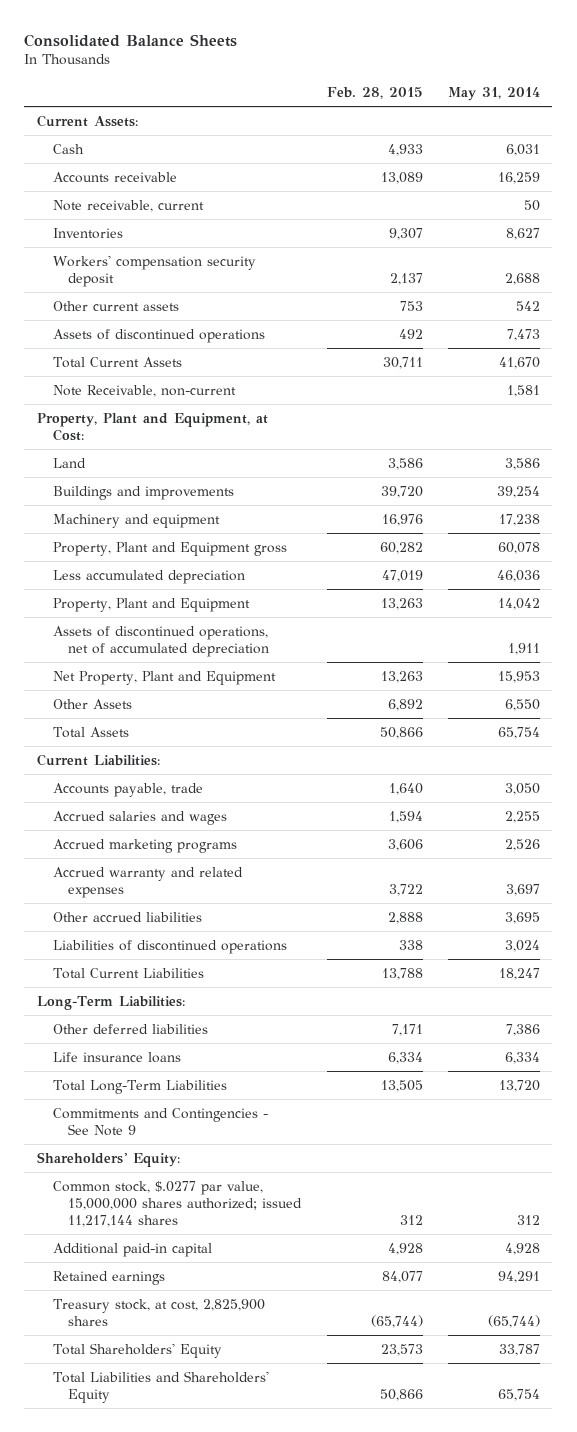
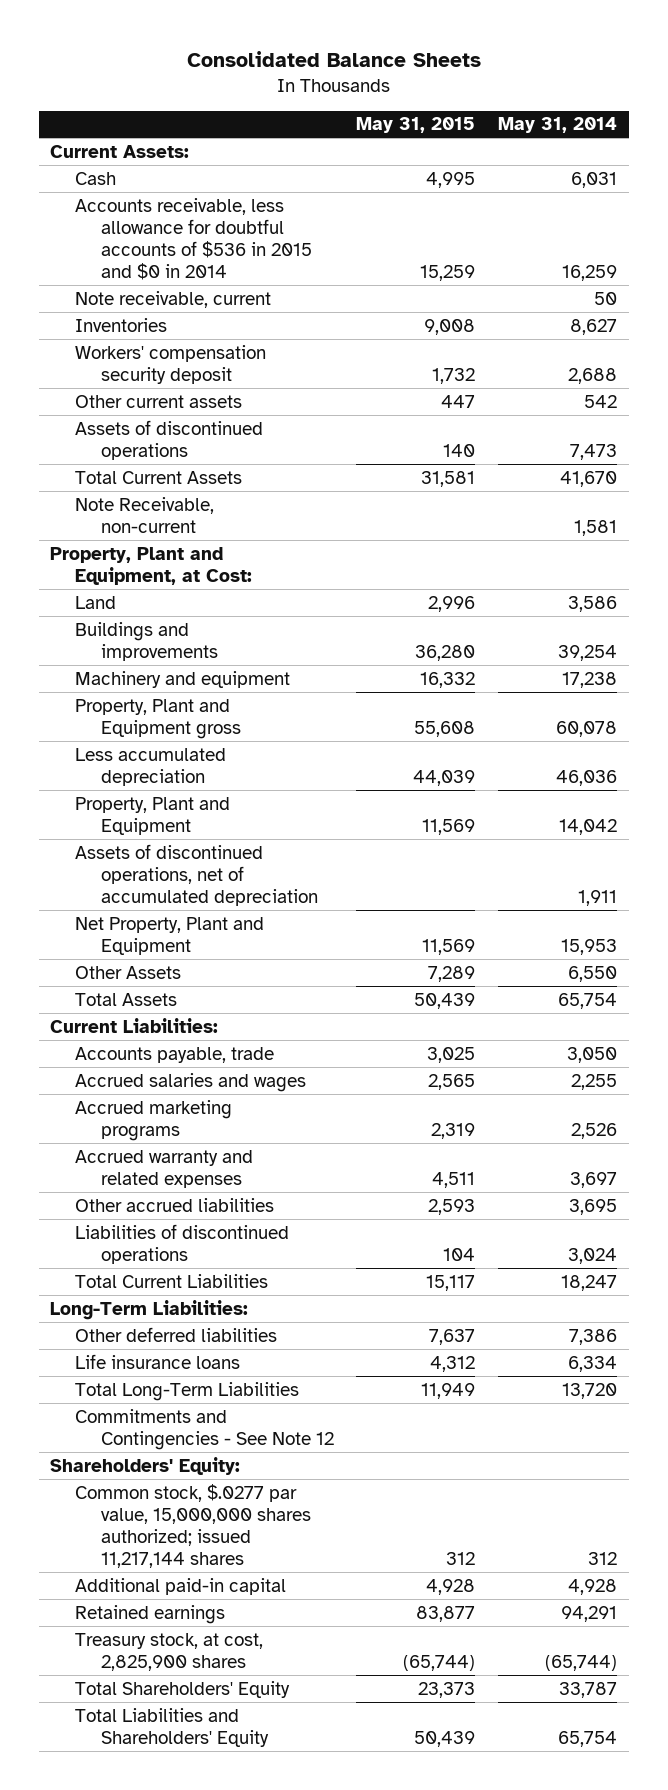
- | Feb. 28, 2015 | May 31, 2014
+ | May 31, 2015 | May 31, 2014
- Accounts receivable | 13,089 | 16,259
+ Accounts receivable, less allowance for doubtful accounts of $536 in 2015 and $0 in 2014 | 15,259 | 16,259
- Commitments and Contingencies - See Note 9
+ Commitments and Contingencies - See Note 12

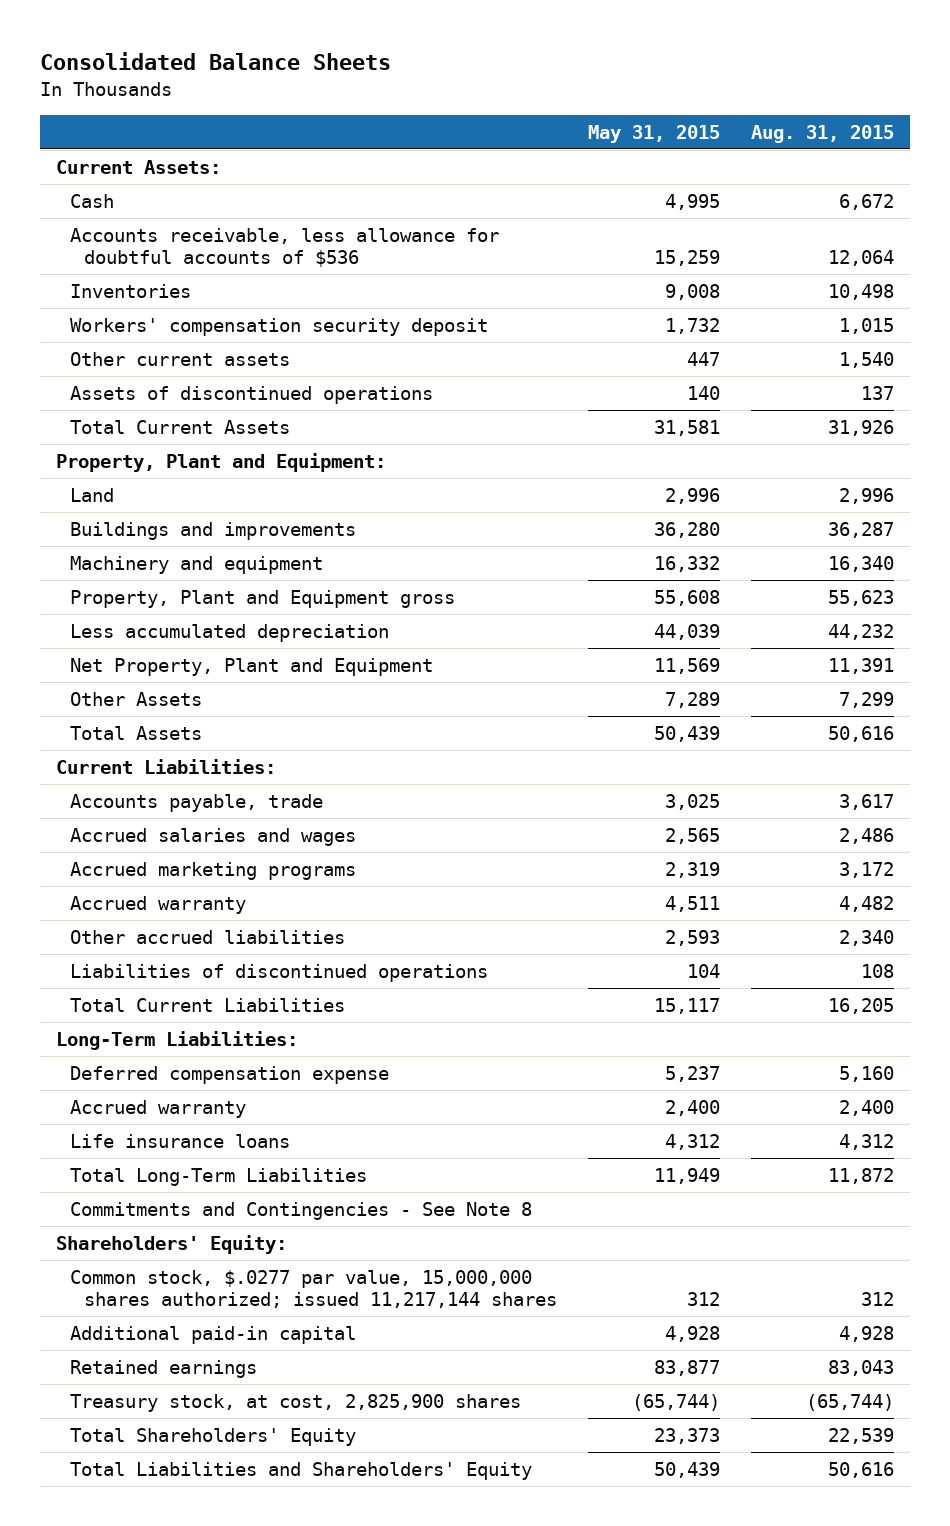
- | May 31, 2015 | May 31, 2014
+ | May 31, 2015 | Aug. 31, 2015
- Accounts receivable, less allowance for doubtful accounts of $536 in 2015 and $0 in 2014 | 15,259 | 16,259
- Note receivable, current | | 50
+ Accounts receivable, less allowance for doubtful accounts of $536 | 15,259 | 12,064
- Note Receivable, non-current | | 1,581
- Property, Plant and Equipment, at Cost:
+ Property, Plant and Equipment:
- Property, Plant and Equipment | 11,569 | 14,042
- Assets of discontinued operations, net of accumulated depreciation | | 1,911
- Accrued warranty and related expenses | 4,511 | 3,697
+ Accrued warranty | 4,511 | 4,482
- Other deferred liabilities | 7,637 | 7,386
+ Deferred compensation expense | 5,237 | 5,160
+ Accrued warranty | 2,400 | 2,400
- Commitments and Contingencies - See Note 12
+ Commitments and Contingencies - See Note 8

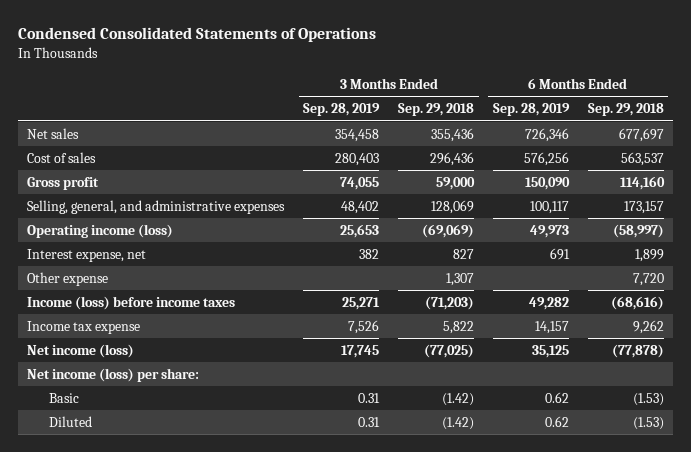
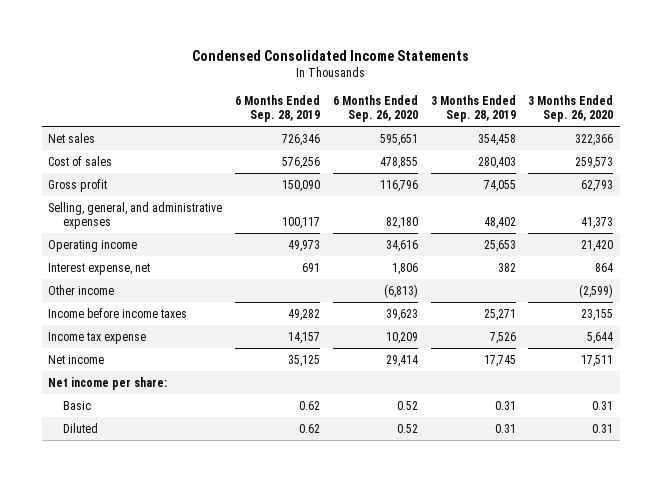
- Condensed Consolidated Statements of Operations
+ Condensed Consolidated Income Statements
- | 3 Months Ended Sep. 28, 2019 | 3 Months Ended Sep. 29, 2018 | 6 Months Ended Sep. 28, 2019 | 6 Months Ended Sep. 29, 2018
+ | 6 Months Ended Sep. 28, 2019 | 6 Months Ended Sep. 26, 2020 | 3 Months Ended Sep. 28, 2019 | 3 Months Ended Sep. 26, 2020
- Operating income (loss) | 25,653 | (69,069) | 49,973 | (58,997)
+ Operating income | 49,973 | 34,616 | 25,653 | 21,420
- Other expense | | 1,307 | | 7,720
- Income (loss) before income taxes | 25,271 | (71,203) | 49,282 | (68,616)
+ Other income | | (6,813) | | (2,599)
+ Income before income taxes | 49,282 | 39,623 | 25,271 | 23,155
- Net income (loss) | 17,745 | (77,025) | 35,125 | (77,878)
- Net income (loss) per share:
+ Net income | 35,125 | 29,414 | 17,745 | 17,511
+ Net income per share:

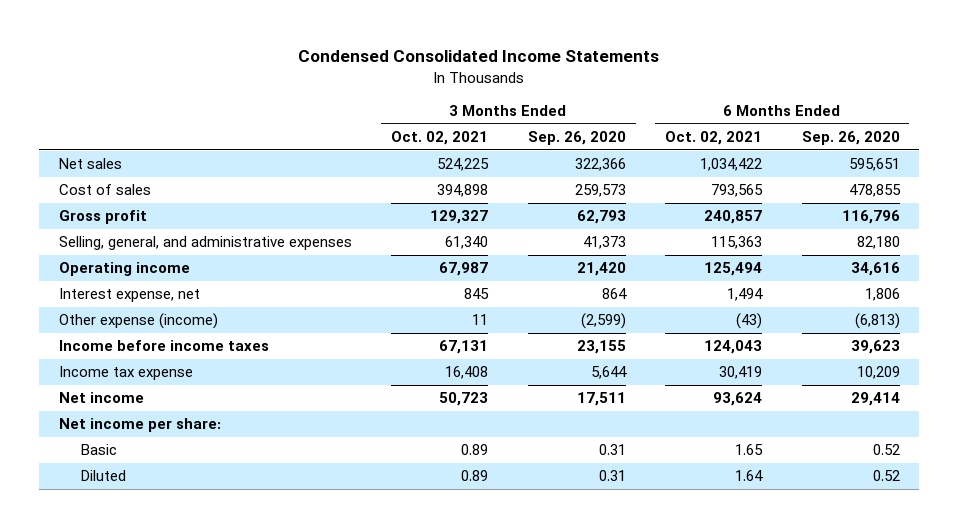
- | 6 Months Ended Sep. 28, 2019 | 6 Months Ended Sep. 26, 2020 | 3 Months Ended Sep. 28, 2019 | 3 Months Ended Sep. 26, 2020
+ | 3 Months Ended Oct. 02, 2021 | 3 Months Ended Sep. 26, 2020 | 6 Months Ended Oct. 02, 2021 | 6 Months Ended Sep. 26, 2020
- Other income | | (6,813) | | (2,599)
+ Other expense (income) | 11 | (2,599) | (43) | (6,813)

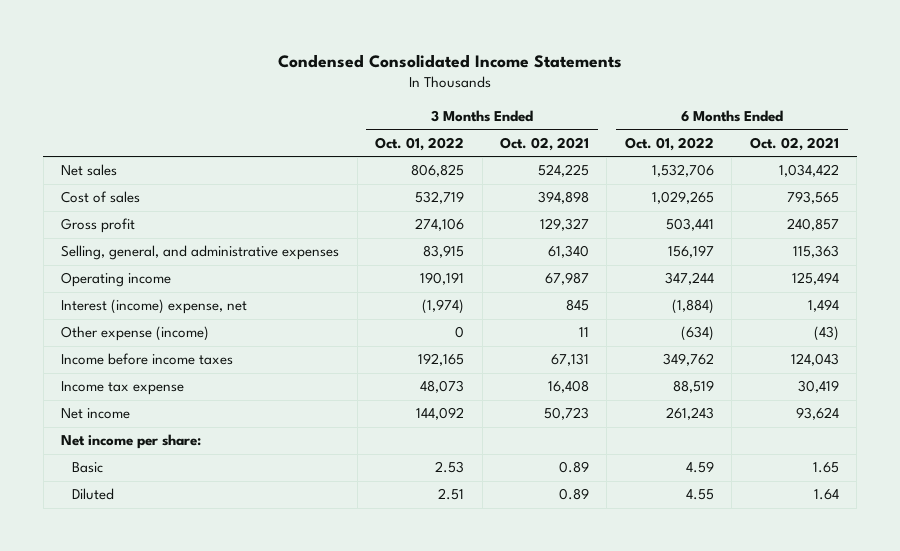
- | 3 Months Ended Oct. 02, 2021 | 3 Months Ended Sep. 26, 2020 | 6 Months Ended Oct. 02, 2021 | 6 Months Ended Sep. 26, 2020
+ | 3 Months Ended Oct. 01, 2022 | 3 Months Ended Oct. 02, 2021 | 6 Months Ended Oct. 01, 2022 | 6 Months Ended Oct. 02, 2021
- Interest expense, net | 845 | 864 | 1,494 | 1,806
+ Interest (income) expense, net | (1,974) | 845 | (1,884) | 1,494

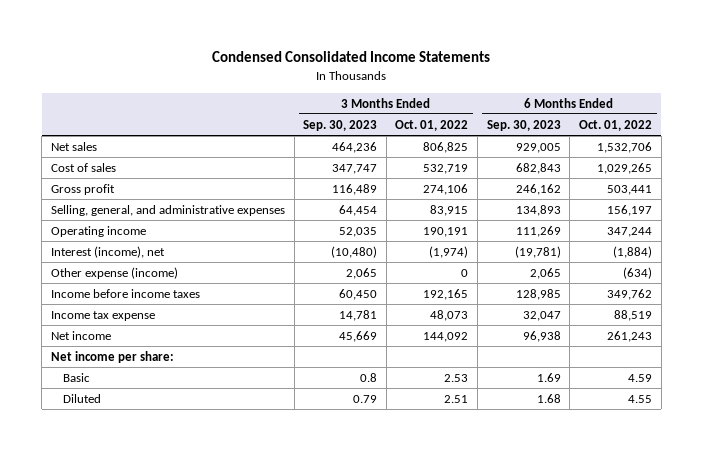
- | 3 Months Ended Oct. 01, 2022 | 3 Months Ended Oct. 02, 2021 | 6 Months Ended Oct. 01, 2022 | 6 Months Ended Oct. 02, 2021
+ | 3 Months Ended Sep. 30, 2023 | 3 Months Ended Oct. 01, 2022 | 6 Months Ended Sep. 30, 2023 | 6 Months Ended Oct. 01, 2022
- Interest (income) expense, net | (1,974) | 845 | (1,884) | 1,494
+ Interest (income), net | (10,480) | (1,974) | (19,781) | (1,884)

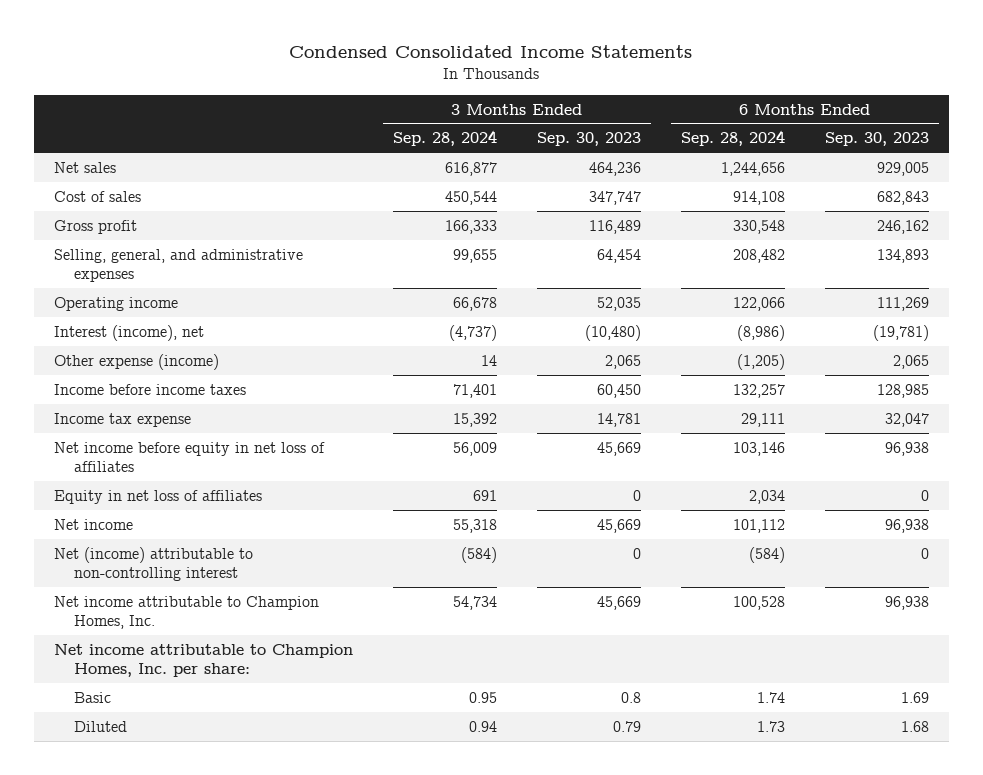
- | 3 Months Ended Sep. 30, 2023 | 3 Months Ended Oct. 01, 2022 | 6 Months Ended Sep. 30, 2023 | 6 Months Ended Oct. 01, 2022
+ | 3 Months Ended Sep. 28, 2024 | 3 Months Ended Sep. 30, 2023 | 6 Months Ended Sep. 28, 2024 | 6 Months Ended Sep. 30, 2023
+ Net income before equity in net loss of affiliates | 56,009 | 45,669 | 103,146 | 96,938
+ Equity in net loss of affiliates | 691 | 0 | 2,034 | 0
- Net income per share:
+ Net (income) attributable to non-controlling interest | (584) | 0 | (584) | 0
+ Net income attributable to Champion Homes, Inc. | 54,734 | 45,669 | 100,528 | 96,938
+ Net income attributable to Champion Homes, Inc. per share:

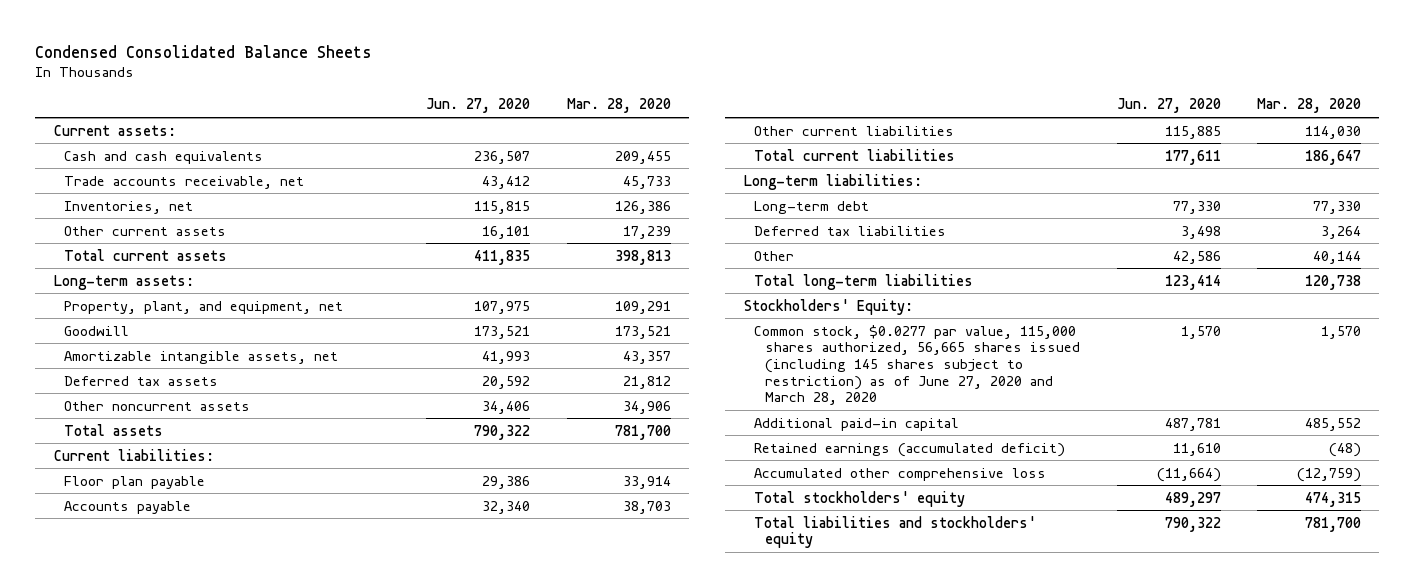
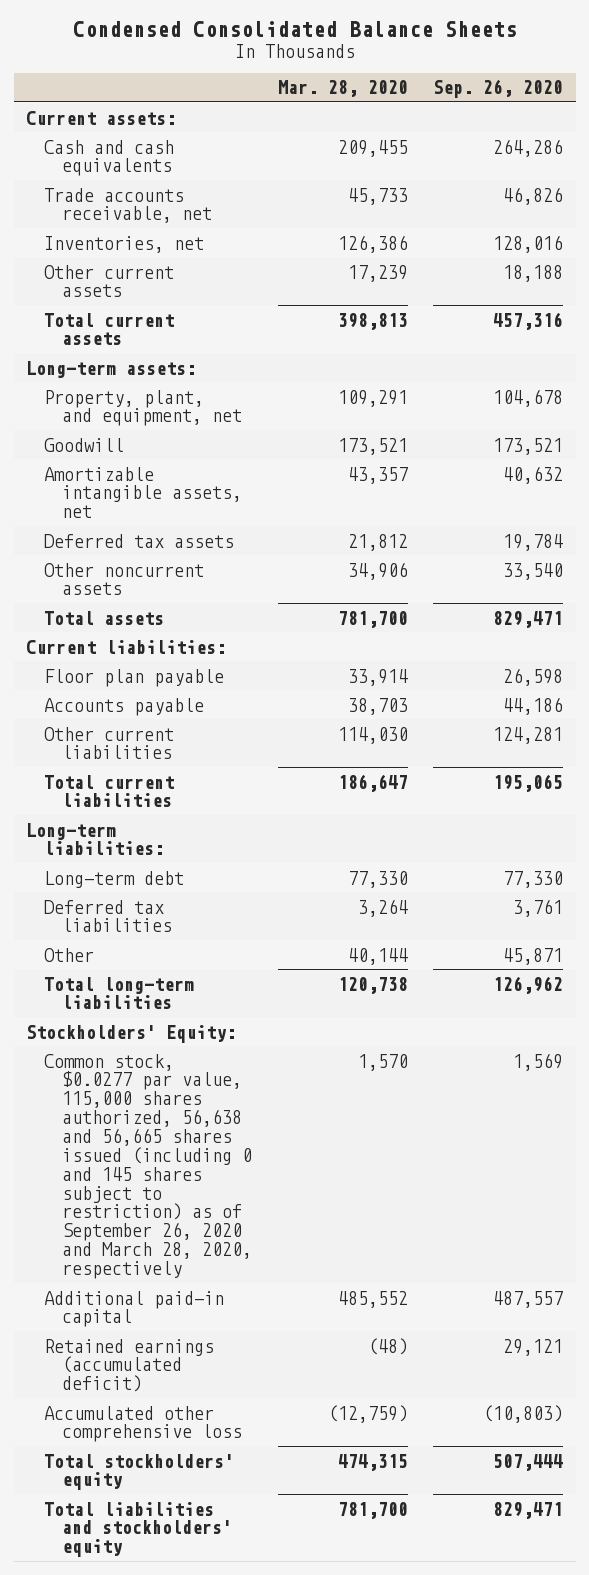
- | Jun. 27, 2020 | Mar. 28, 2020
+ | Mar. 28, 2020 | Sep. 26, 2020
- Common stock, $0.0277 par value, 115,000 shares authorized, 56,665 shares issued (including 145 shares subject to restriction) as of June 27, 2020 and March 28, 2020 | 1,570 | 1,570
+ Common stock, $0.0277 par value, 115,000 shares authorized, 56,638 and 56,665 shares issued (including 0 and 145 shares subject to restriction) as of September 26, 2020 and March 28, 2020, respectively | 1,570 | 1,569

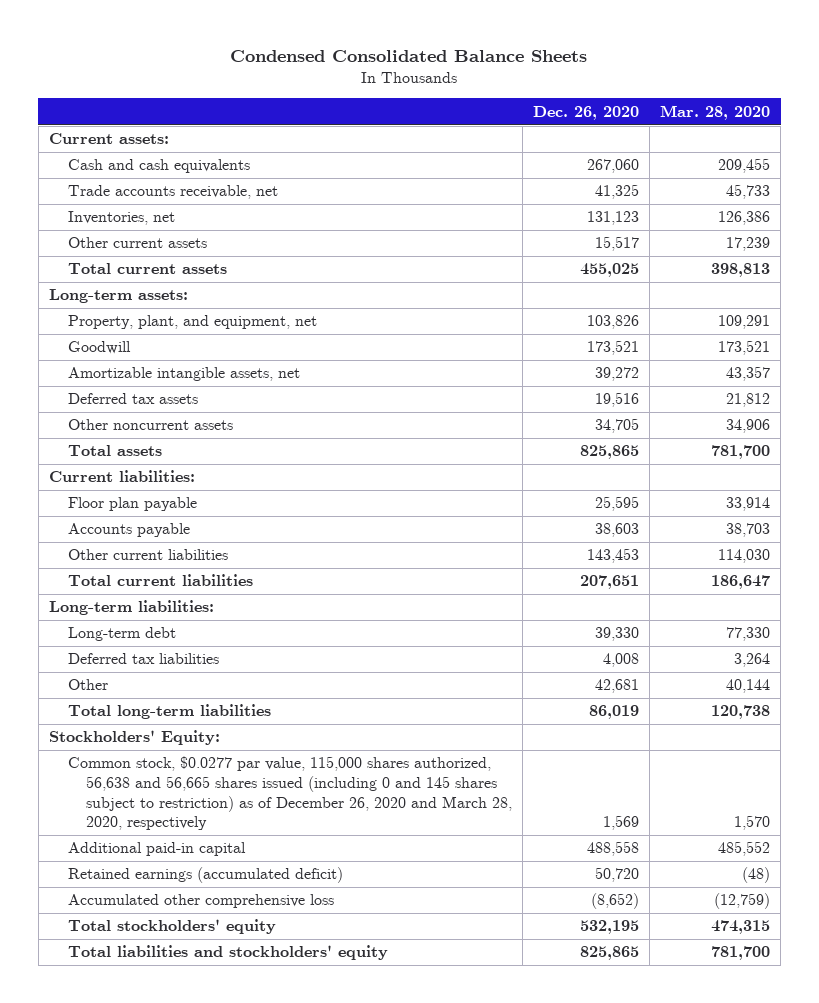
- | Mar. 28, 2020 | Sep. 26, 2020
+ | Dec. 26, 2020 | Mar. 28, 2020
- Common stock, $0.0277 par value, 115,000 shares authorized, 56,638 and 56,665 shares issued (including 0 and 145 shares subject to restriction) as of September 26, 2020 and March 28, 2020, respectively | 1,570 | 1,569
+ Common stock, $0.0277 par value, 115,000 shares authorized, 56,638 and 56,665 shares issued (including 0 and 145 shares subject to restriction) as of December 26, 2020 and March 28, 2020, respectively | 1,569 | 1,570

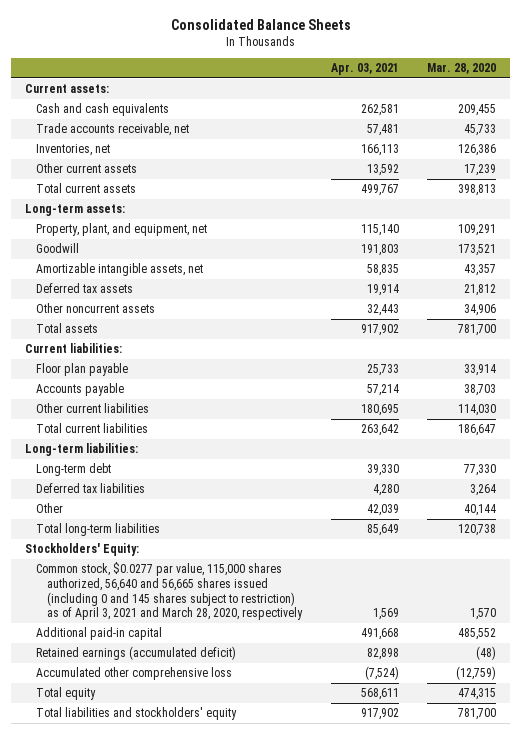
- Condensed Consolidated Balance Sheets
+ Consolidated Balance Sheets
- | Dec. 26, 2020 | Mar. 28, 2020
+ | Apr. 03, 2021 | Mar. 28, 2020
- Common stock, $0.0277 par value, 115,000 shares authorized, 56,638 and 56,665 shares issued (including 0 and 145 shares subject to restriction) as of December 26, 2020 and March 28, 2020, respectively | 1,569 | 1,570
+ Common stock, $0.0277 par value, 115,000 shares authorized, 56,640 and 56,665 shares issued (including 0 and 145 shares subject to restriction) as of April 3, 2021 and March 28, 2020, respectively | 1,569 | 1,570
- Total stockholders' equity | 532,195 | 474,315
+ Total equity | 568,611 | 474,315

